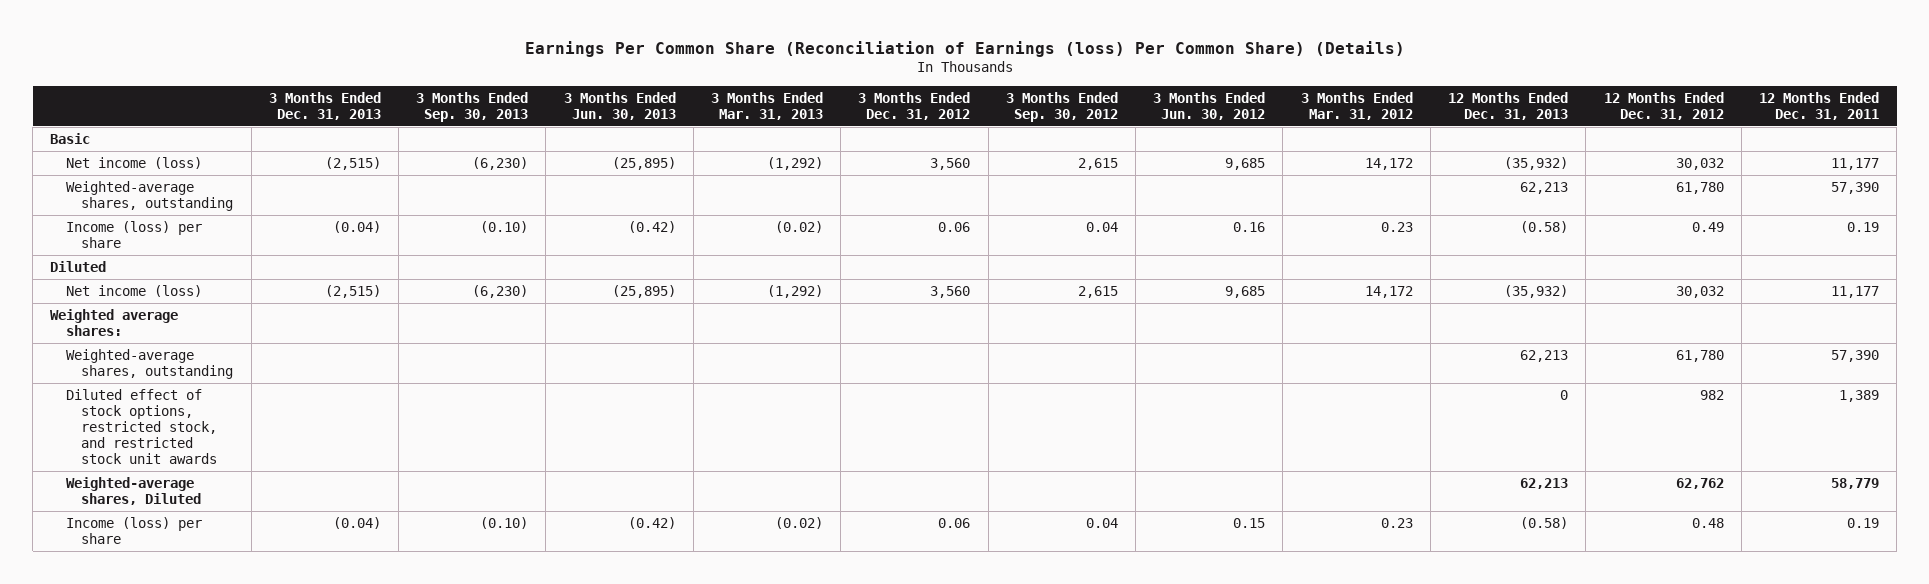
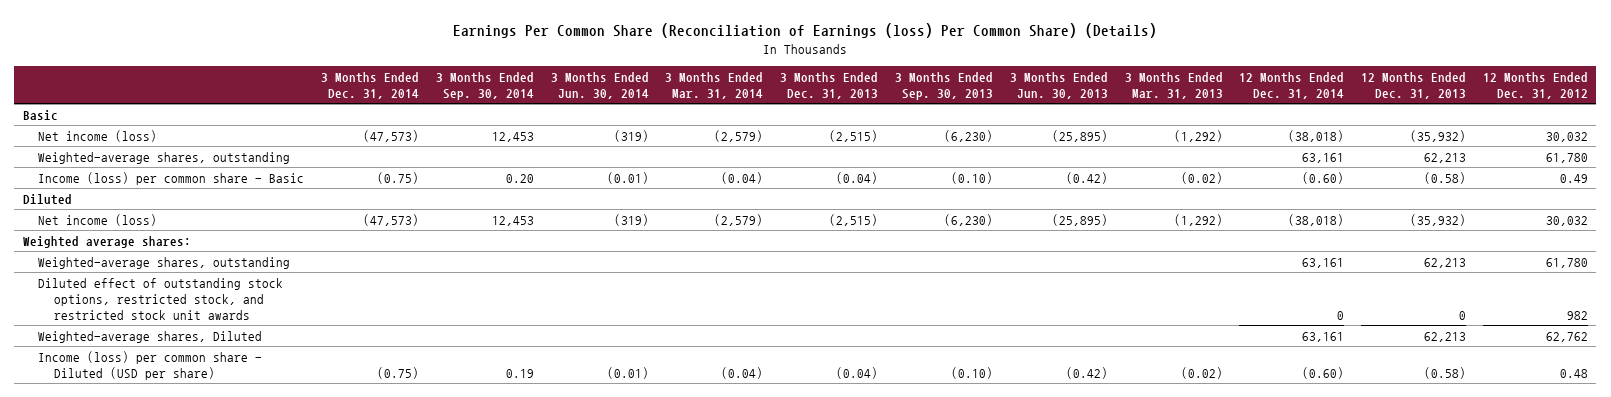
- | 3 Months Ended Dec. 31, 2013 | 3 Months Ended Sep. 30, 2013 | 3 Months Ended Jun. 30, 2013 | 3 Months Ended Mar. 31, 2013 | 3 Months Ended Dec. 31, 2012 | 3 Months Ended Sep. 30, 2012 | 3 Months Ended Jun. 30, 2012 | 3 Months Ended Mar. 31, 2012 | 12 Months Ended Dec. 31, 2013 | 12 Months Ended Dec. 31, 2012 | 12 Months Ended Dec. 31, 2011
+ | 3 Months Ended Dec. 31, 2014 | 3 Months Ended Sep. 30, 2014 | 3 Months Ended Jun. 30, 2014 | 3 Months Ended Mar. 31, 2014 | 3 Months Ended Dec. 31, 2013 | 3 Months Ended Sep. 30, 2013 | 3 Months Ended Jun. 30, 2013 | 3 Months Ended Mar. 31, 2013 | 12 Months Ended Dec. 31, 2014 | 12 Months Ended Dec. 31, 2013 | 12 Months Ended Dec. 31, 2012
- Income (loss) per share | (0.04) | (0.10) | (0.42) | (0.02) | 0.06 | 0.04 | 0.16 | 0.23 | (0.58) | 0.49 | 0.19
+ Income (loss) per common share - Basic | (0.75) | 0.20 | (0.01) | (0.04) | (0.04) | (0.10) | (0.42) | (0.02) | (0.60) | (0.58) | 0.49
- Diluted effect of stock options, restricted stock, and restricted stock unit awards | | | | | | | | | 0 | 982 | 1,389
+ Diluted effect of outstanding stock options, restricted stock, and restricted stock unit awards | | | | | | | | | 0 | 0 | 982
- Income (loss) per share | (0.04) | (0.10) | (0.42) | (0.02) | 0.06 | 0.04 | 0.15 | 0.23 | (0.58) | 0.48 | 0.19
+ Income (loss) per common share - Diluted (USD per share) | (0.75) | 0.19 | (0.01) | (0.04) | (0.04) | (0.10) | (0.42) | (0.02) | (0.60) | (0.58) | 0.48

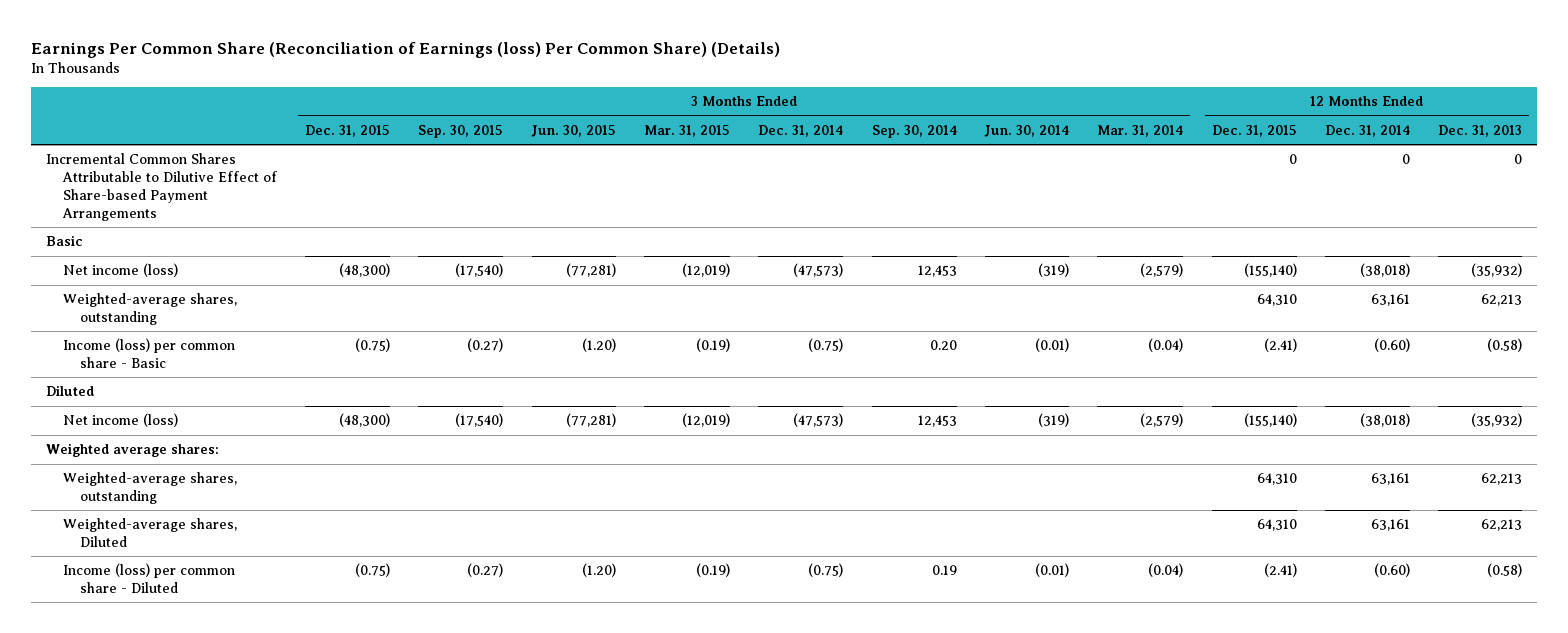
- | 3 Months Ended Dec. 31, 2014 | 3 Months Ended Sep. 30, 2014 | 3 Months Ended Jun. 30, 2014 | 3 Months Ended Mar. 31, 2014 | 3 Months Ended Dec. 31, 2013 | 3 Months Ended Sep. 30, 2013 | 3 Months Ended Jun. 30, 2013 | 3 Months Ended Mar. 31, 2013 | 12 Months Ended Dec. 31, 2014 | 12 Months Ended Dec. 31, 2013 | 12 Months Ended Dec. 31, 2012
+ | 3 Months Ended Dec. 31, 2015 | 3 Months Ended Sep. 30, 2015 | 3 Months Ended Jun. 30, 2015 | 3 Months Ended Mar. 31, 2015 | 3 Months Ended Dec. 31, 2014 | 3 Months Ended Sep. 30, 2014 | 3 Months Ended Jun. 30, 2014 | 3 Months Ended Mar. 31, 2014 | 12 Months Ended Dec. 31, 2015 | 12 Months Ended Dec. 31, 2014 | 12 Months Ended Dec. 31, 2013
+ Incremental Common Shares Attributable to Dilutive Effect of Share-based Payment Arrangements | | | | | | | | | 0 | 0 | 0
- Diluted effect of outstanding stock options, restricted stock, and restricted stock unit awards | | | | | | | | | 0 | 0 | 982
- Income (loss) per common share - Diluted (USD per share) | (0.75) | 0.19 | (0.01) | (0.04) | (0.04) | (0.10) | (0.42) | (0.02) | (0.60) | (0.58) | 0.48
+ Income (loss) per common share - Diluted | (0.75) | (0.27) | (1.20) | (0.19) | (0.75) | 0.19 | (0.01) | (0.04) | (2.41) | (0.60) | (0.58)

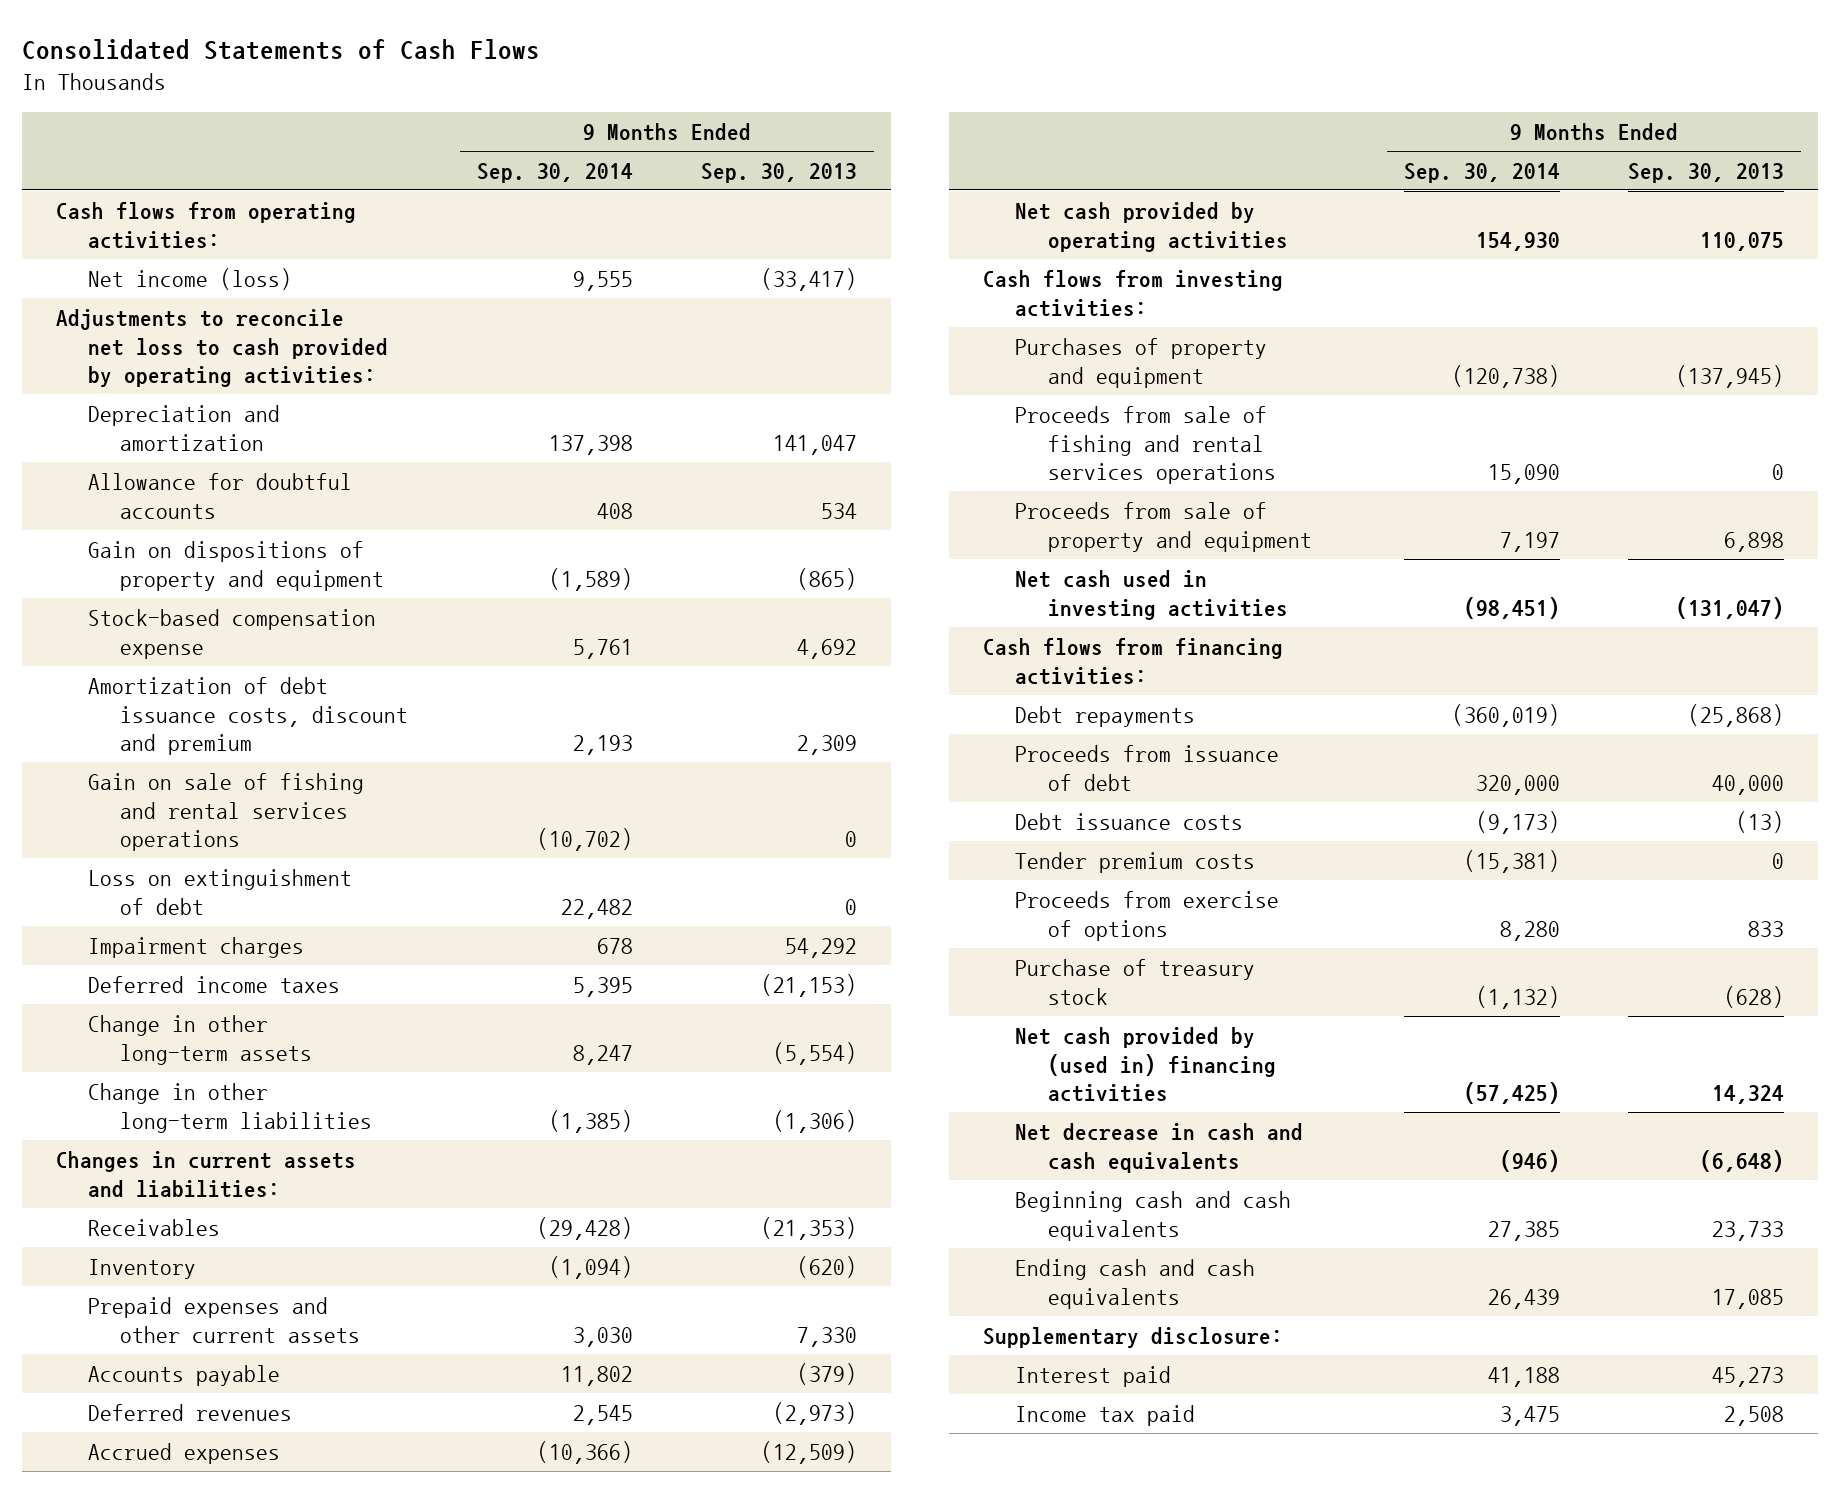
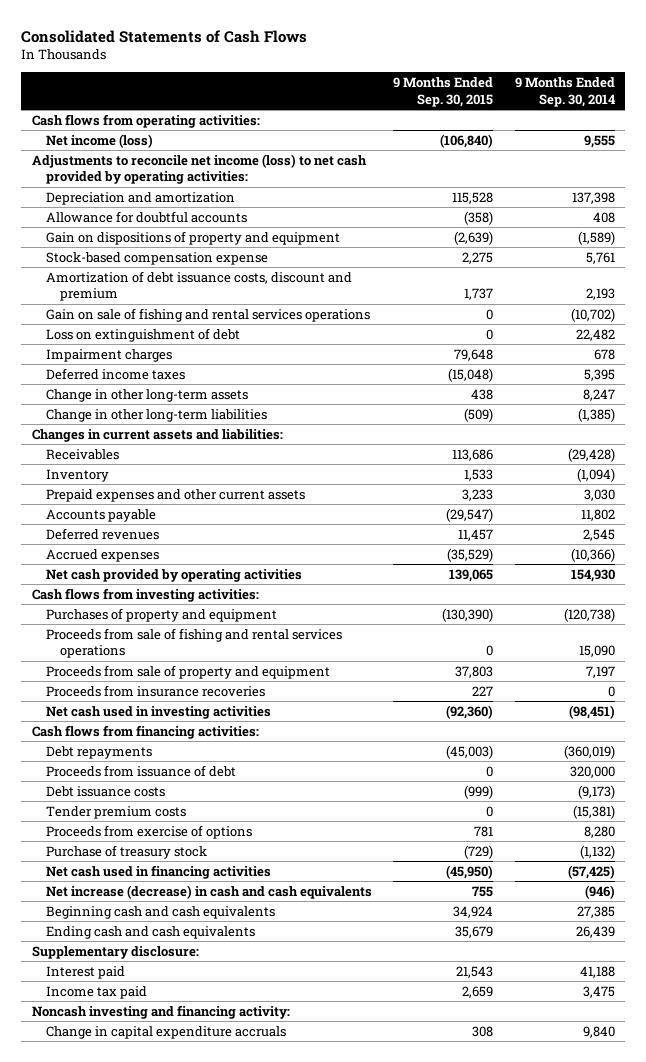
- | 9 Months Ended Sep. 30, 2014 | 9 Months Ended Sep. 30, 2013
+ | 9 Months Ended Sep. 30, 2015 | 9 Months Ended Sep. 30, 2014
- Adjustments to reconcile net loss to cash provided by operating activities:
+ Adjustments to reconcile net income (loss) to net cash provided by operating activities:
+ Proceeds from insurance recoveries | 227 | 0
- Net cash provided by (used in) financing activities | (57,425) | 14,324
- Net decrease in cash and cash equivalents | (946) | (6,648)
+ Net cash used in financing activities | (45,950) | (57,425)
+ Net increase (decrease) in cash and cash equivalents | 755 | (946)
+ Noncash investing and financing activity:
+ Change in capital expenditure accruals | 308 | 9,840

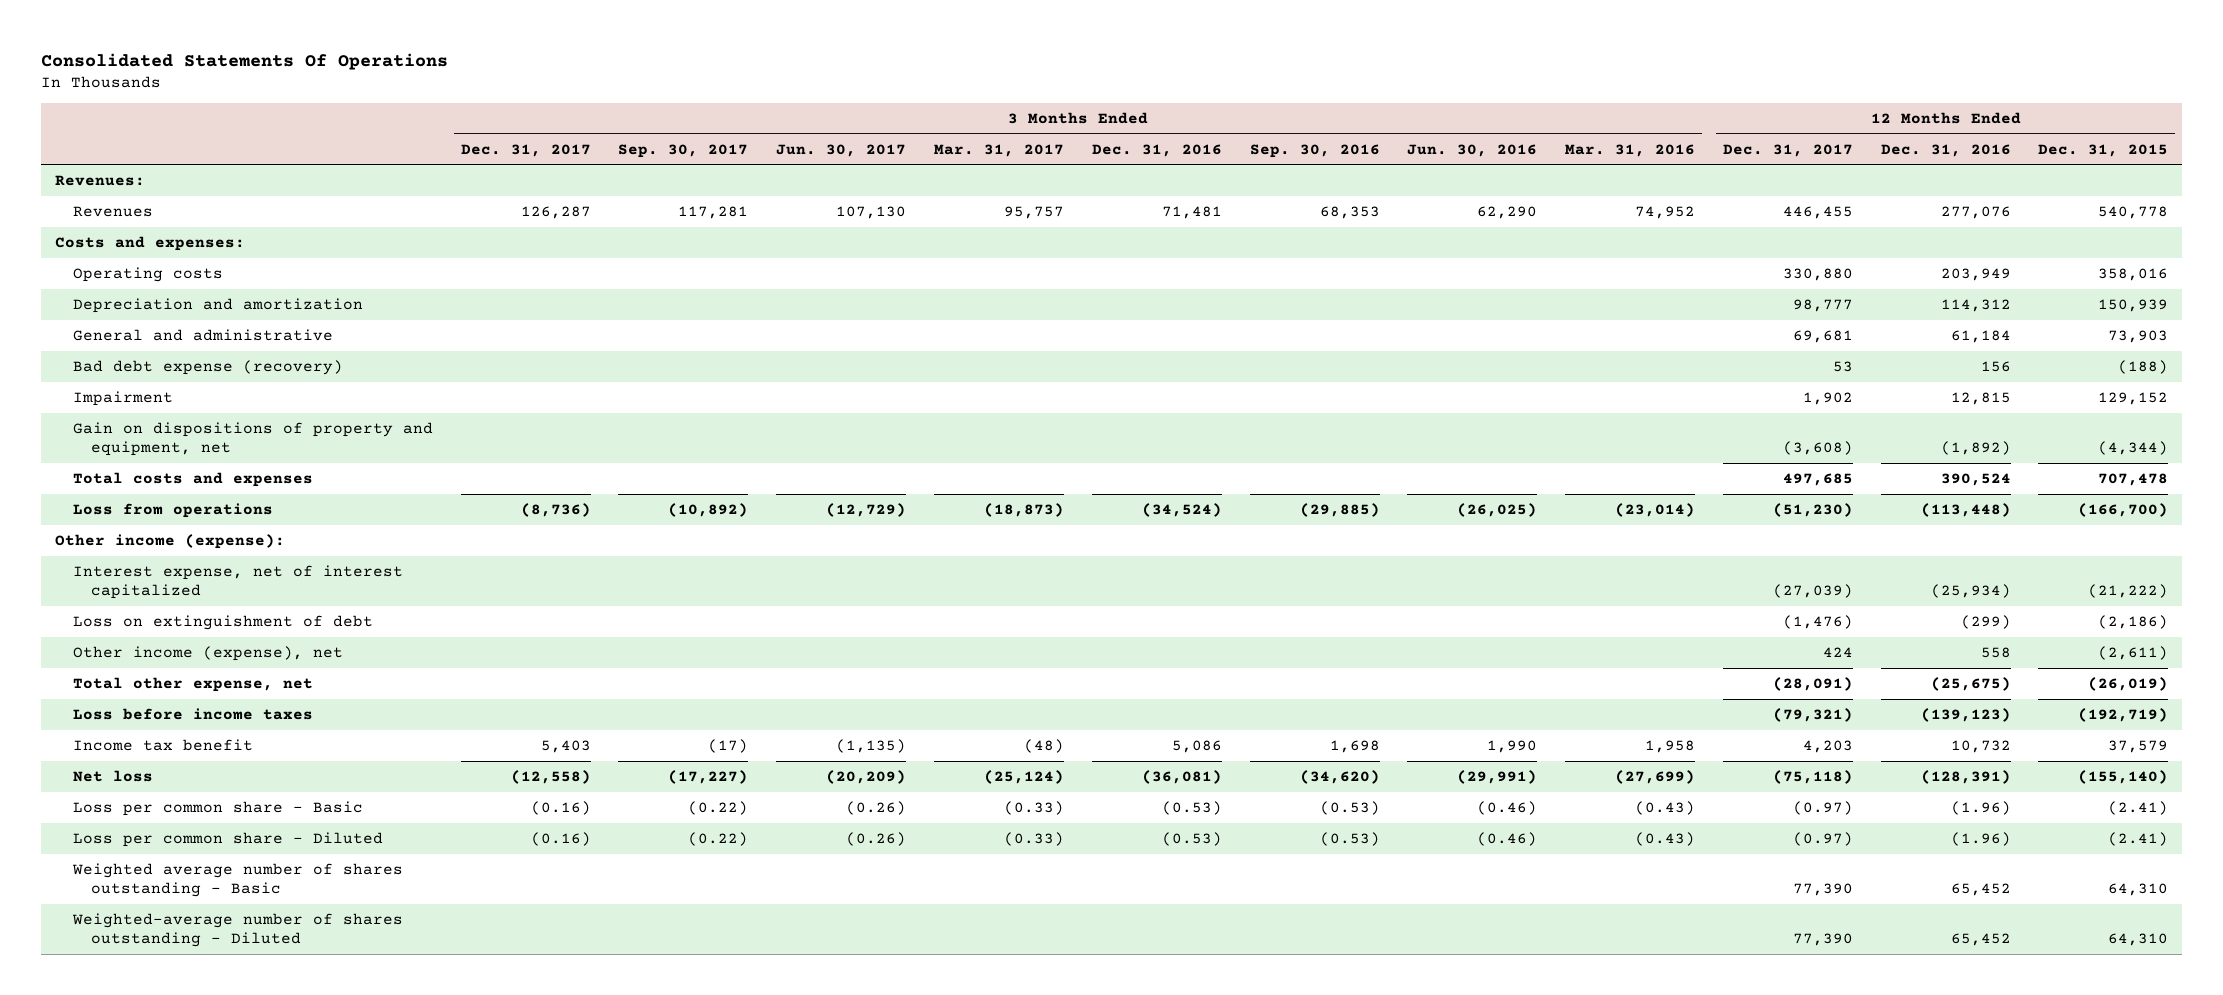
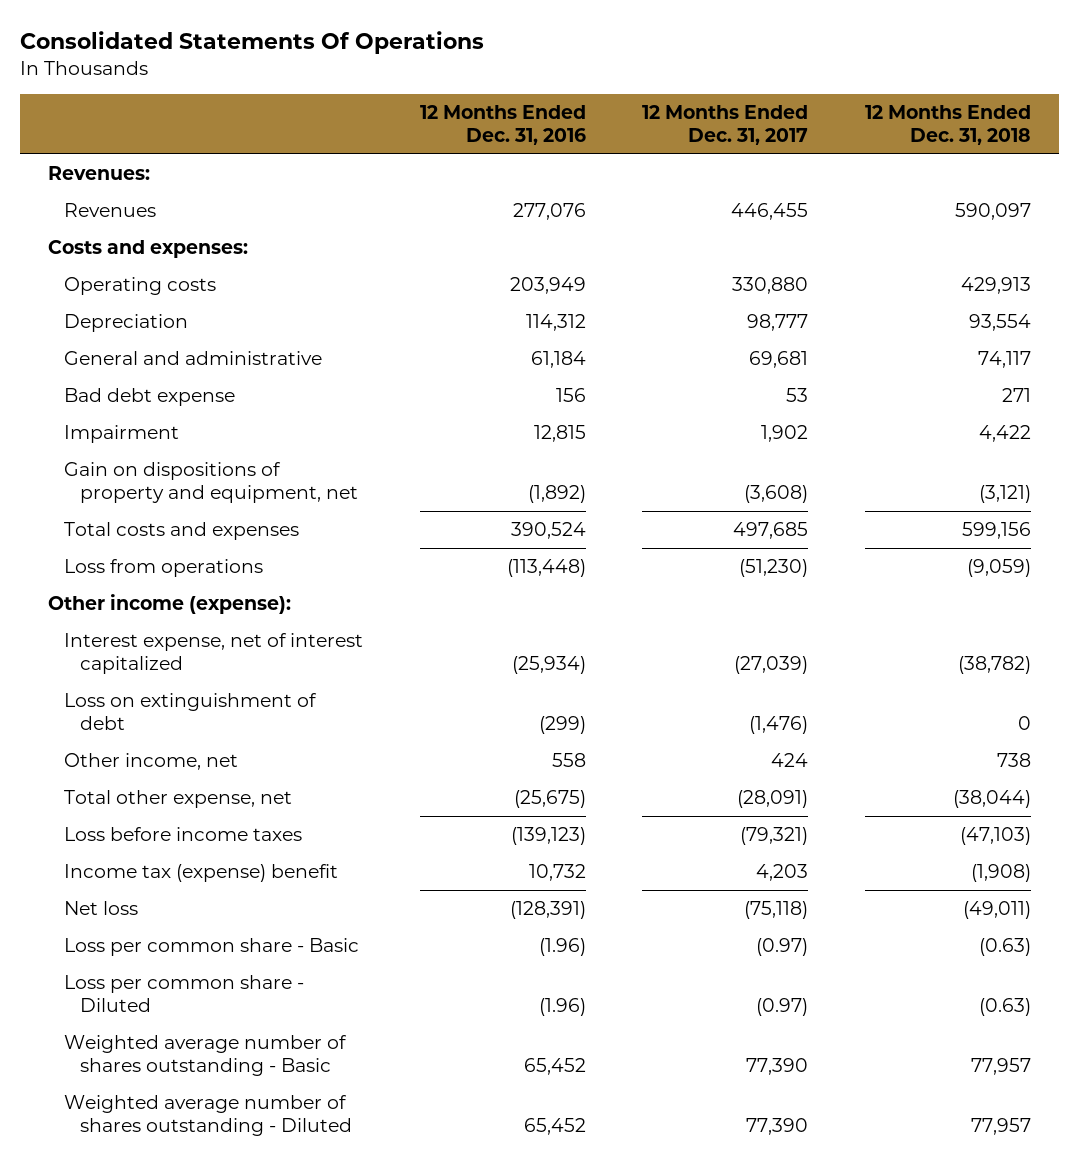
- | 3 Months Ended Dec. 31, 2017 | 3 Months Ended Sep. 30, 2017 | 3 Months Ended Jun. 30, 2017 | 3 Months Ended Mar. 31, 2017 | 3 Months Ended Dec. 31, 2016 | 3 Months Ended Sep. 30, 2016 | 3 Months Ended Jun. 30, 2016 | 3 Months Ended Mar. 31, 2016 | 12 Months Ended Dec. 31, 2017 | 12 Months Ended Dec. 31, 2016 | 12 Months Ended Dec. 31, 2015
+ | 12 Months Ended Dec. 31, 2016 | 12 Months Ended Dec. 31, 2017 | 12 Months Ended Dec. 31, 2018
- Depreciation and amortization | | | | | | | | | 98,777 | 114,312 | 150,939
+ Depreciation | 114,312 | 98,777 | 93,554
- Bad debt expense (recovery) | | | | | | | | | 53 | 156 | (188)
+ Bad debt expense | 156 | 53 | 271
- Other income (expense), net | | | | | | | | | 424 | 558 | (2,611)
+ Other income, net | 558 | 424 | 738
- Income tax benefit | 5,403 | (17) | (1,135) | (48) | 5,086 | 1,698 | 1,990 | 1,958 | 4,203 | 10,732 | 37,579
+ Income tax (expense) benefit | 10,732 | 4,203 | (1,908)
- Weighted-average number of shares outstanding - Diluted | | | | | | | | | 77,390 | 65,452 | 64,310
+ Weighted average number of shares outstanding - Diluted | 65,452 | 77,390 | 77,957

